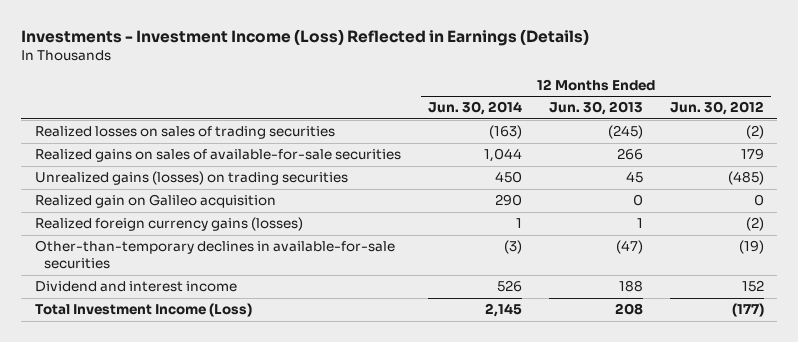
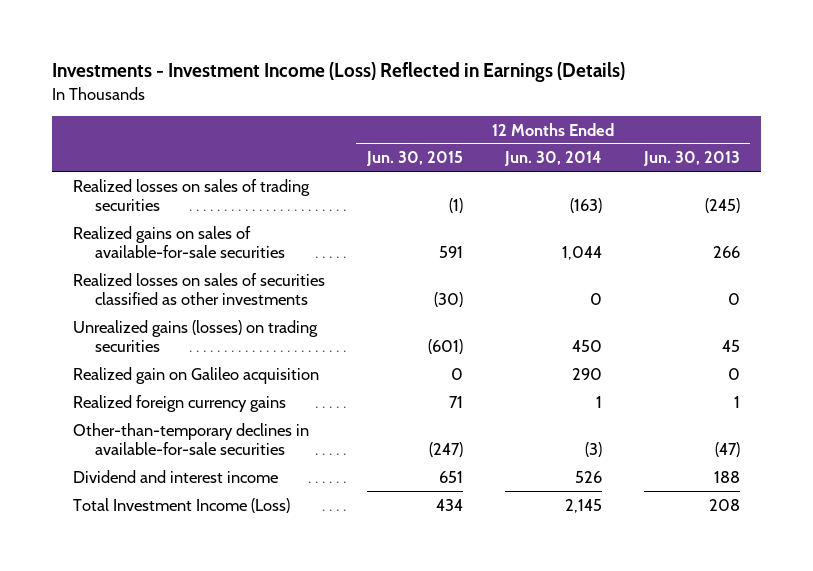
- | 12 Months Ended Jun. 30, 2014 | 12 Months Ended Jun. 30, 2013 | 12 Months Ended Jun. 30, 2012
+ | 12 Months Ended Jun. 30, 2015 | 12 Months Ended Jun. 30, 2014 | 12 Months Ended Jun. 30, 2013
+ Realized losses on sales of securities classified as other investments | (30) | 0 | 0
- Realized foreign currency gains (losses) | 1 | 1 | (2)
+ Realized foreign currency gains | 71 | 1 | 1

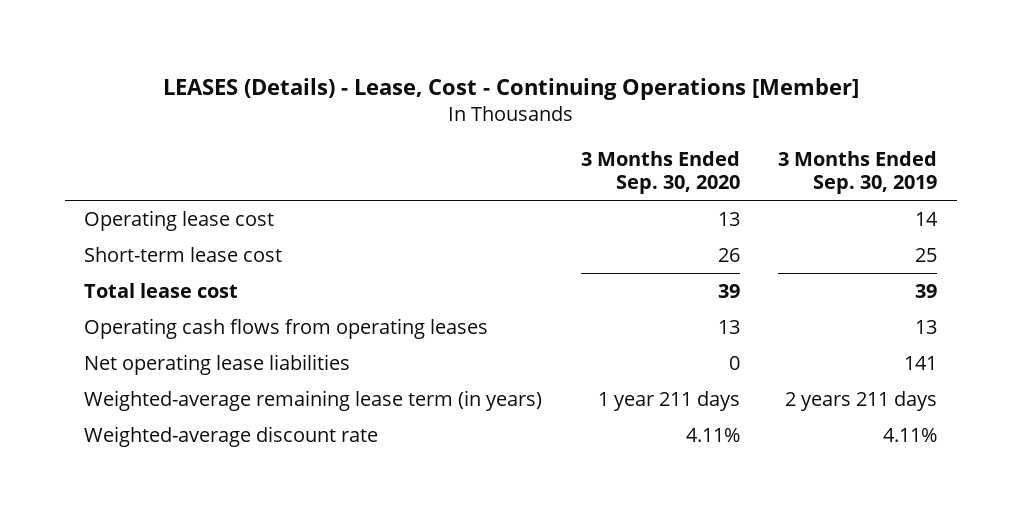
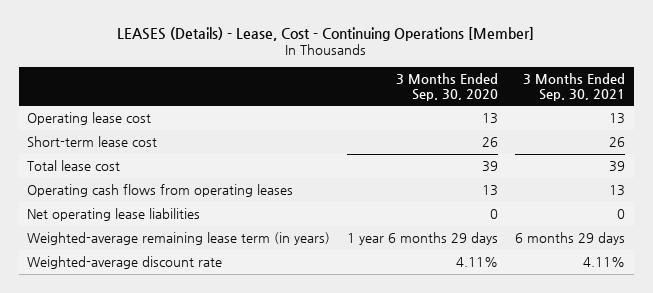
- | 3 Months Ended Sep. 30, 2020 | 3 Months Ended Sep. 30, 2019
+ | 3 Months Ended Sep. 30, 2020 | 3 Months Ended Sep. 30, 2021
- Weighted-average remaining lease term (in years) | 1 year 211 days | 2 years 211 days
+ Weighted-average remaining lease term (in years) | 1 year 6 months 29 days | 6 months 29 days

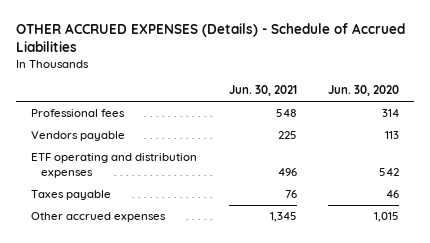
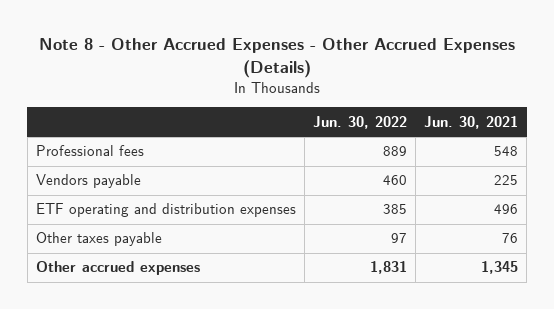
- OTHER ACCRUED EXPENSES (Details) - Schedule of Accrued Liabilities
+ Note 8 - Other Accrued Expenses - Other Accrued Expenses (Details)
- | Jun. 30, 2021 | Jun. 30, 2020
+ | Jun. 30, 2022 | Jun. 30, 2021
- Taxes payable | 76 | 46
+ Other taxes payable | 97 | 76

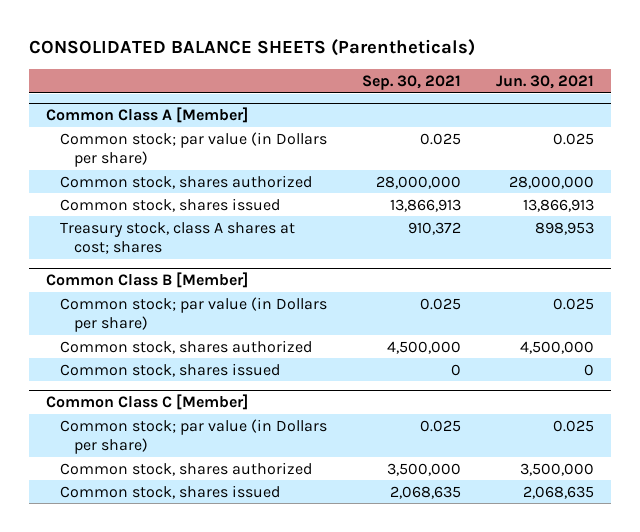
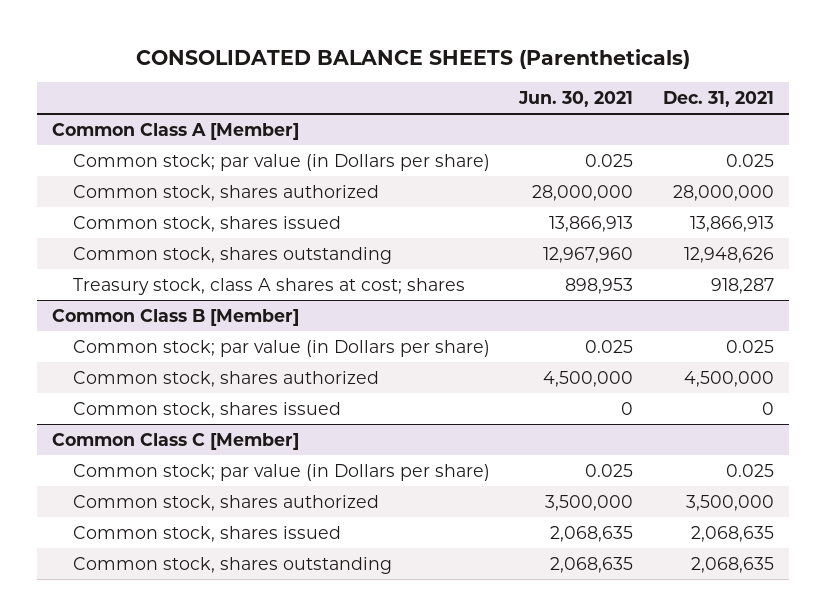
- | Sep. 30, 2021 | Jun. 30, 2021
+ | Jun. 30, 2021 | Dec. 31, 2021
@ Common Class A [Member]
+ Common stock, shares outstanding | 12,967,960 | 12,948,626
@ Common Class C [Member]
+ Common stock, shares outstanding | 2,068,635 | 2,068,635

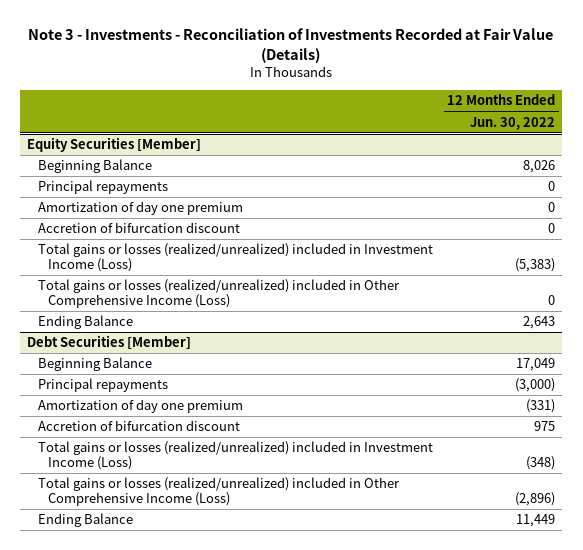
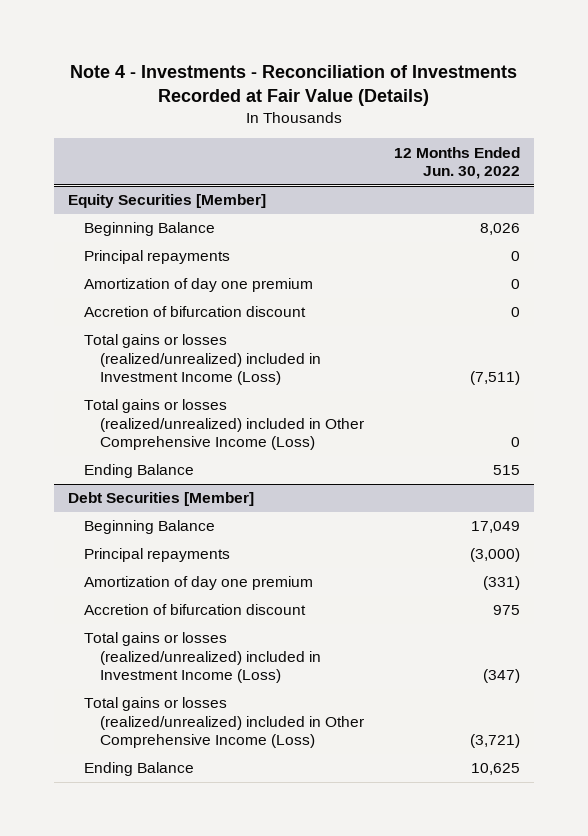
- Note 3 - Investments - Reconciliation of Investments Recorded at Fair Value (Details)
+ Note 4 - Investments - Reconciliation of Investments Recorded at Fair Value (Details)
@ Equity Securities [Member]
- Total gains or losses (realized/unrealized) included in Investment Income (Loss) | (5,383)
+ Total gains or losses (realized/unrealized) included in Investment Income (Loss) | (7,511)
- Ending Balance | 2,643
+ Ending Balance | 515
@ Debt Securities [Member]
- Total gains or losses (realized/unrealized) included in Investment Income (Loss) | (348)
- Total gains or losses (realized/unrealized) included in Other Comprehensive Income (Loss) | (2,896)
- Ending Balance | 11,449
+ Total gains or losses (realized/unrealized) included in Investment Income (Loss) | (347)
+ Total gains or losses (realized/unrealized) included in Other Comprehensive Income (Loss) | (3,721)
+ Ending Balance | 10,625

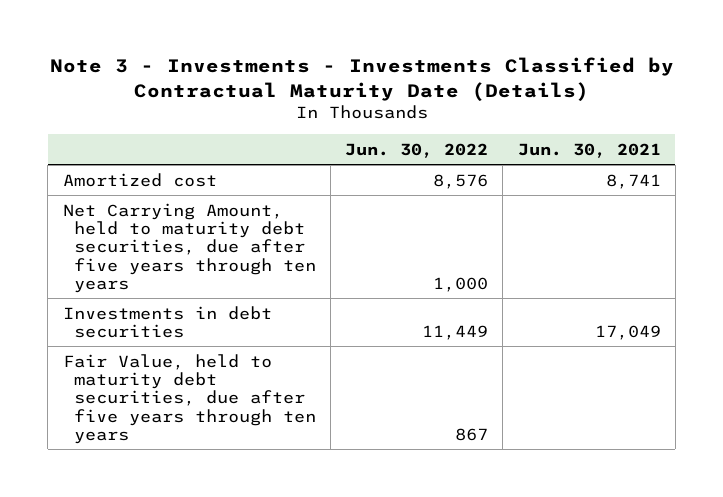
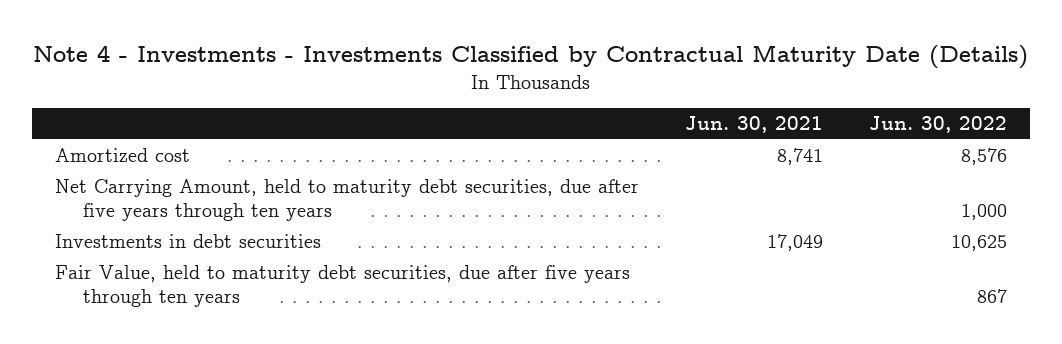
- Note 3 - Investments - Investments Classified by Contractual Maturity Date (Details)
+ Note 4 - Investments - Investments Classified by Contractual Maturity Date (Details)
- | Jun. 30, 2022 | Jun. 30, 2021
+ | Jun. 30, 2021 | Jun. 30, 2022
- Investments in debt securities | 11,449 | 17,049
+ Investments in debt securities | 17,049 | 10,625

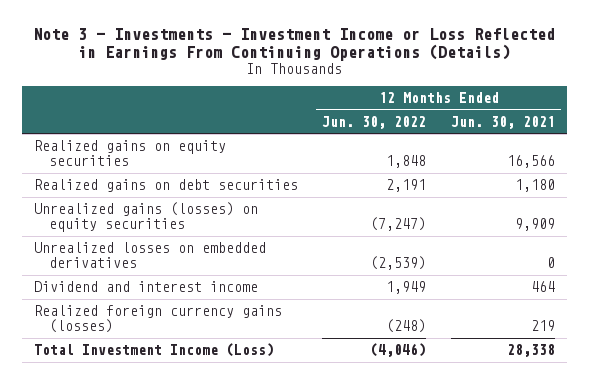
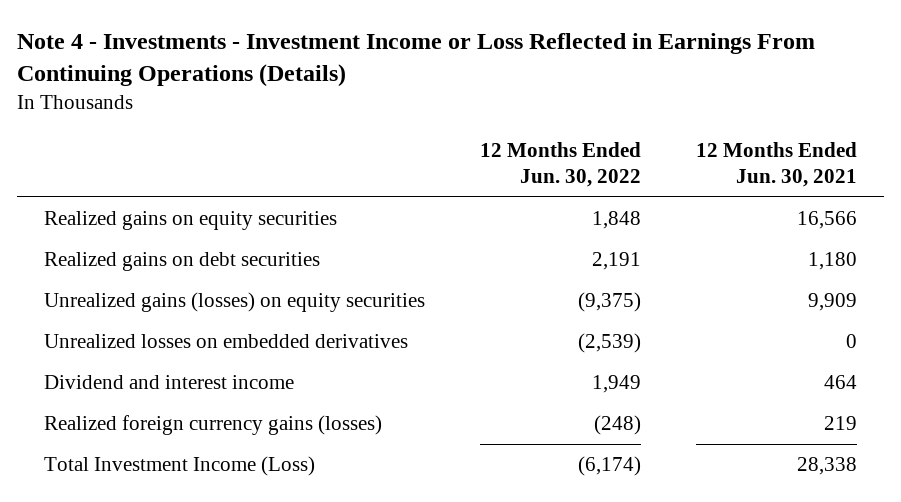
- Note 3 - Investments - Investment Income or Loss Reflected in Earnings From Continuing Operations (Details)
+ Note 4 - Investments - Investment Income or Loss Reflected in Earnings From Continuing Operations (Details)
- Unrealized gains (losses) on equity securities | (7,247) | 9,909
+ Unrealized gains (losses) on equity securities | (9,375) | 9,909
- Total Investment Income (Loss) | (4,046) | 28,338
+ Total Investment Income (Loss) | (6,174) | 28,338

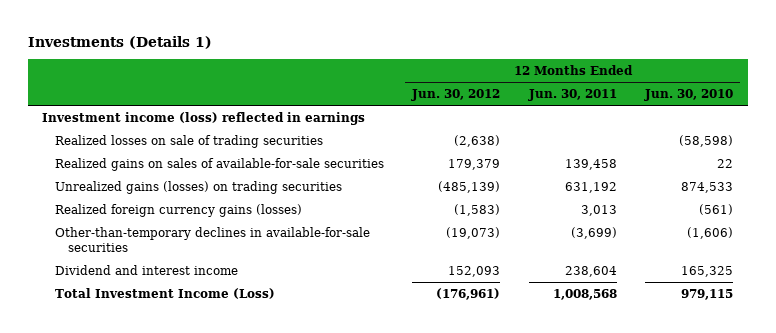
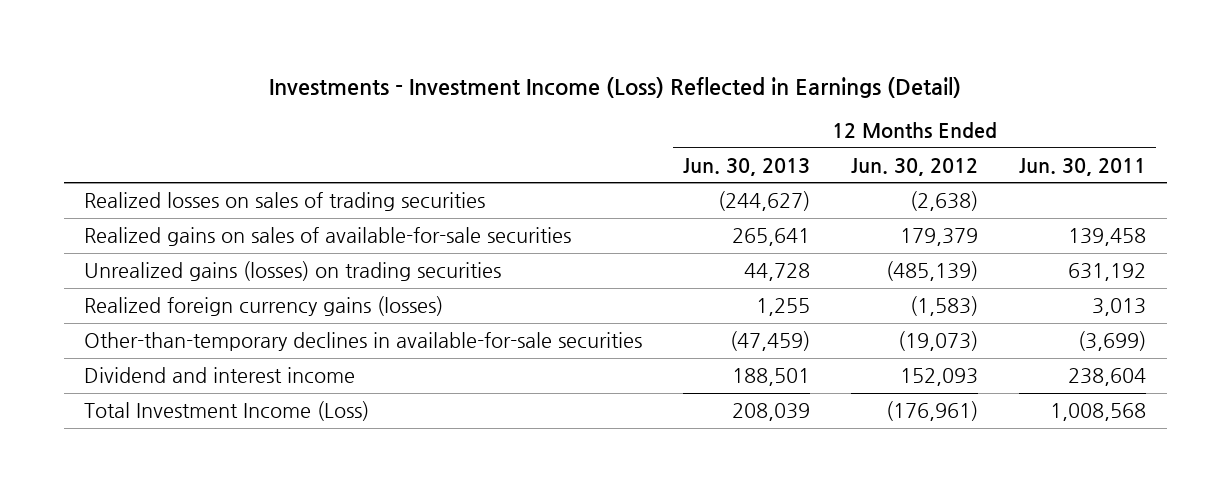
- Investments (Details 1)
+ Investments - Investment Income (Loss) Reflected in Earnings (Detail)
- | 12 Months Ended Jun. 30, 2012 | 12 Months Ended Jun. 30, 2011 | 12 Months Ended Jun. 30, 2010
+ | 12 Months Ended Jun. 30, 2013 | 12 Months Ended Jun. 30, 2012 | 12 Months Ended Jun. 30, 2011
- Investment income (loss) reflected in earnings
- Realized losses on sale of trading securities | (2,638) | | (58,598)
+ Realized losses on sales of trading securities | (244,627) | (2,638) |

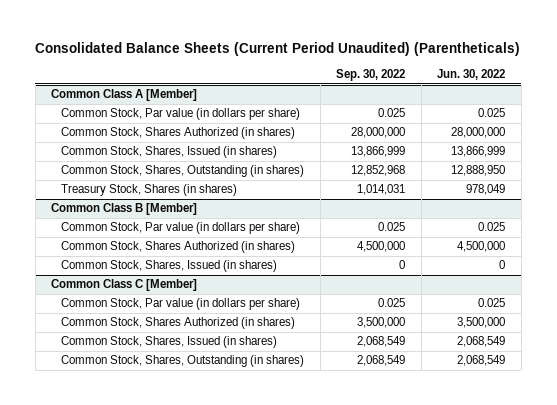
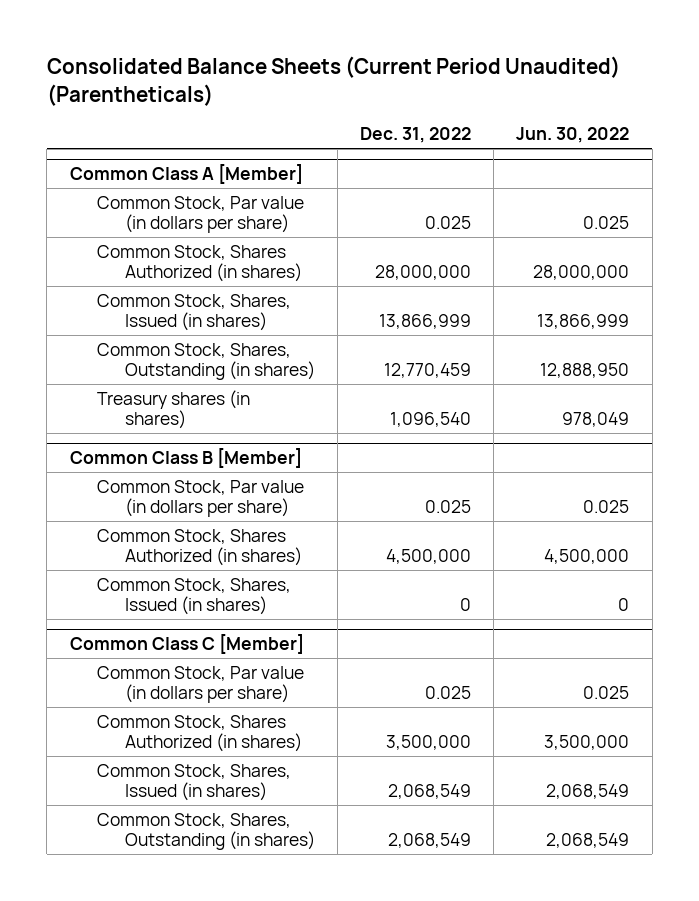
- | Sep. 30, 2022 | Jun. 30, 2022
+ | Dec. 31, 2022 | Jun. 30, 2022
@ Common Class A [Member]
- Treasury Stock, Shares (in shares) | 1,014,031 | 978,049
+ Treasury shares (in shares) | 1,096,540 | 978,049

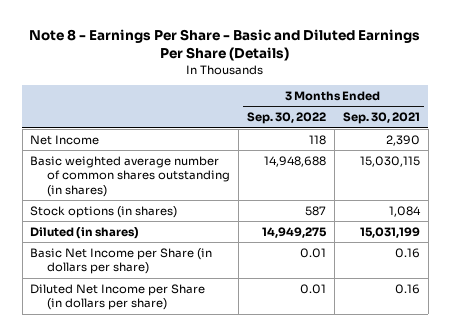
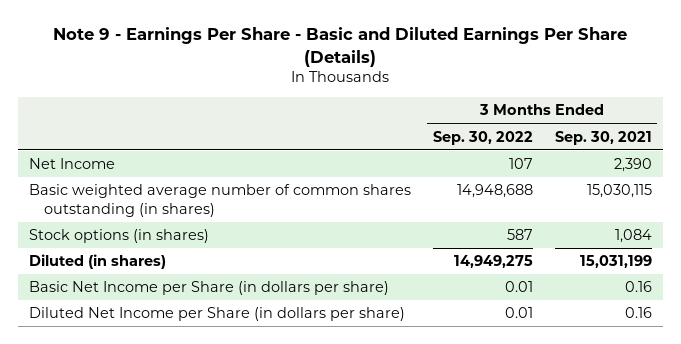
- Note 8 - Earnings Per Share - Basic and Diluted Earnings Per Share (Details)
+ Note 9 - Earnings Per Share - Basic and Diluted Earnings Per Share (Details)
- Net Income | 118 | 2,390
+ Net Income | 107 | 2,390

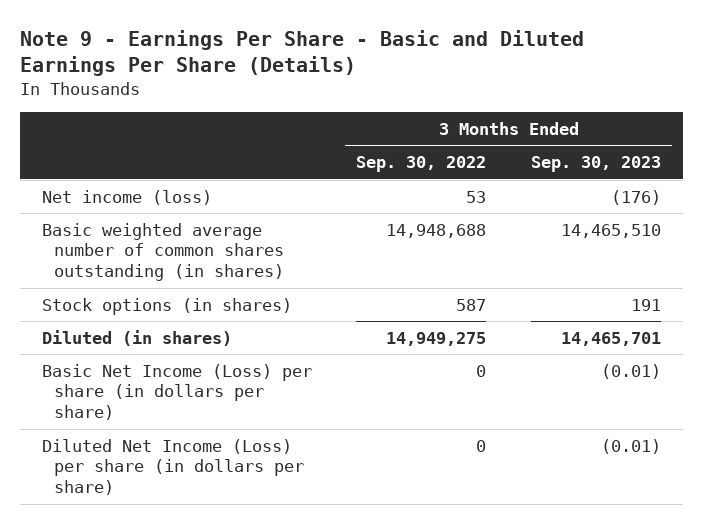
- | 3 Months Ended Sep. 30, 2022 | 3 Months Ended Sep. 30, 2021
+ | 3 Months Ended Sep. 30, 2022 | 3 Months Ended Sep. 30, 2023
- Net Income | 107 | 2,390
+ Net income (loss) | 53 | (176)
- Basic Net Income per Share (in dollars per share) | 0.01 | 0.16
- Diluted Net Income per Share (in dollars per share) | 0.01 | 0.16
+ Basic Net Income (Loss) per share (in dollars per share) | 0 | (0.01)
+ Diluted Net Income (Loss) per share (in dollars per share) | 0 | (0.01)

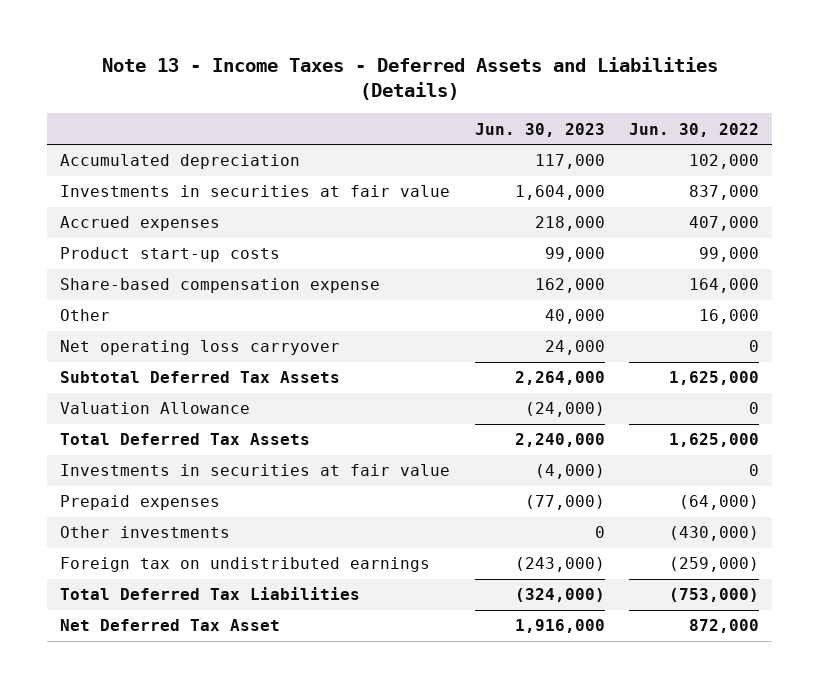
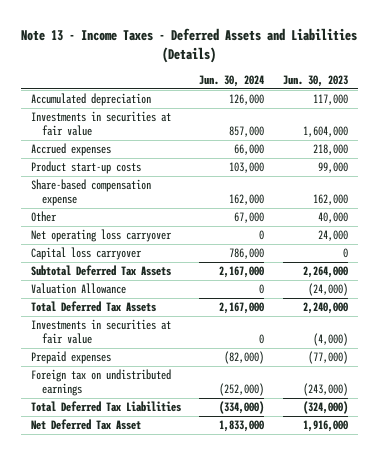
- | Jun. 30, 2023 | Jun. 30, 2022
+ | Jun. 30, 2024 | Jun. 30, 2023
+ Capital loss carryover | 786,000 | 0
- Other investments | 0 | (430,000)

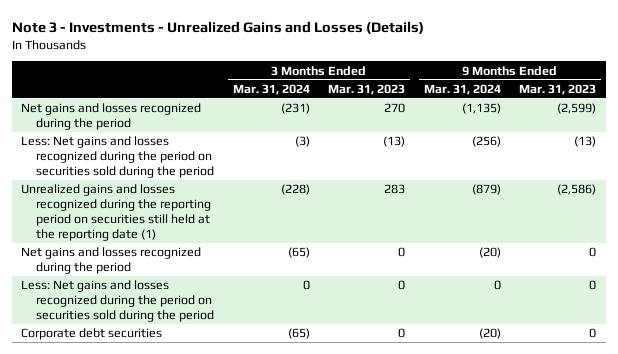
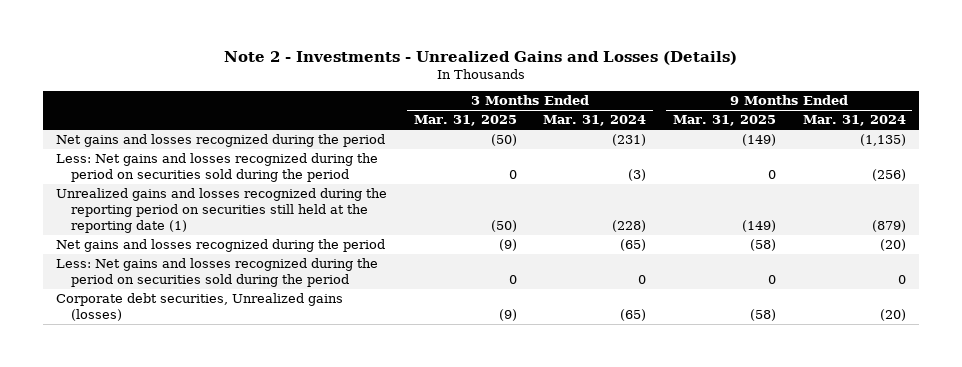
- Note 3 - Investments - Unrealized Gains and Losses (Details)
+ Note 2 - Investments - Unrealized Gains and Losses (Details)
- | 3 Months Ended Mar. 31, 2024 | 3 Months Ended Mar. 31, 2023 | 9 Months Ended Mar. 31, 2024 | 9 Months Ended Mar. 31, 2023
+ | 3 Months Ended Mar. 31, 2025 | 3 Months Ended Mar. 31, 2024 | 9 Months Ended Mar. 31, 2025 | 9 Months Ended Mar. 31, 2024
- Corporate debt securities | (65) | 0 | (20) | 0
+ Corporate debt securities, Unrealized gains (losses) | (9) | (65) | (58) | (20)

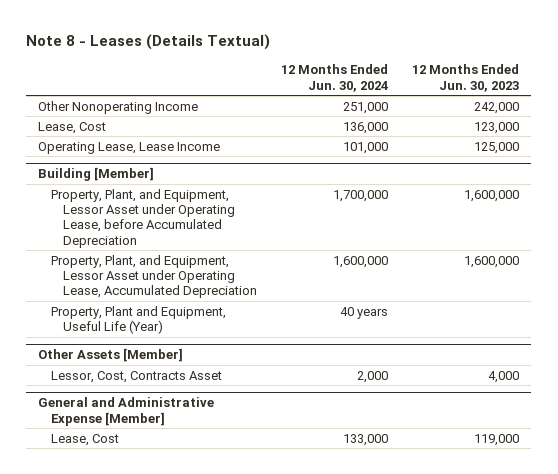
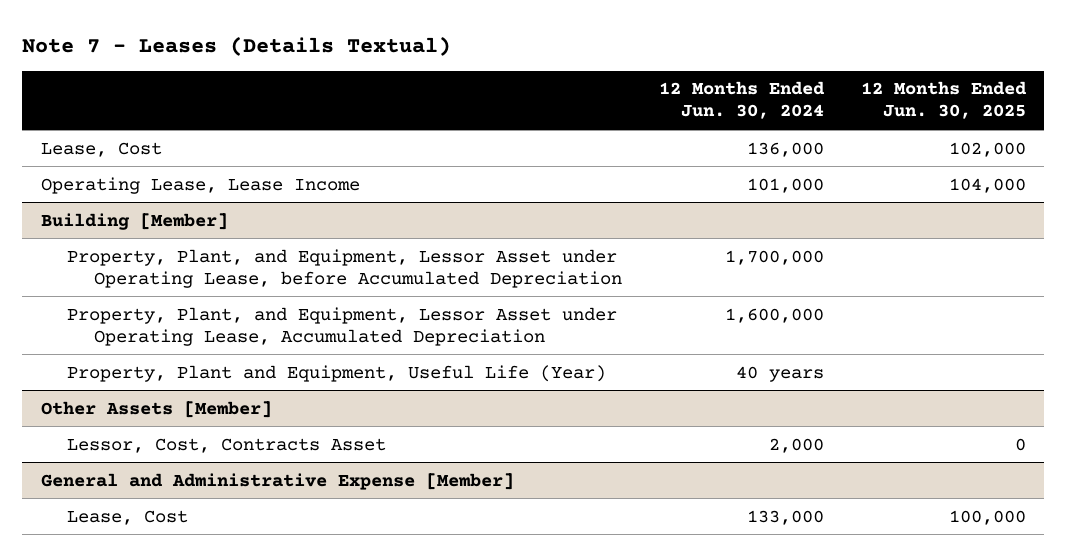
- Note 8 - Leases (Details Textual)
+ Note 7 - Leases (Details Textual)
- | 12 Months Ended Jun. 30, 2024 | 12 Months Ended Jun. 30, 2023
+ | 12 Months Ended Jun. 30, 2024 | 12 Months Ended Jun. 30, 2025
- Other Nonoperating Income | 251,000 | 242,000

